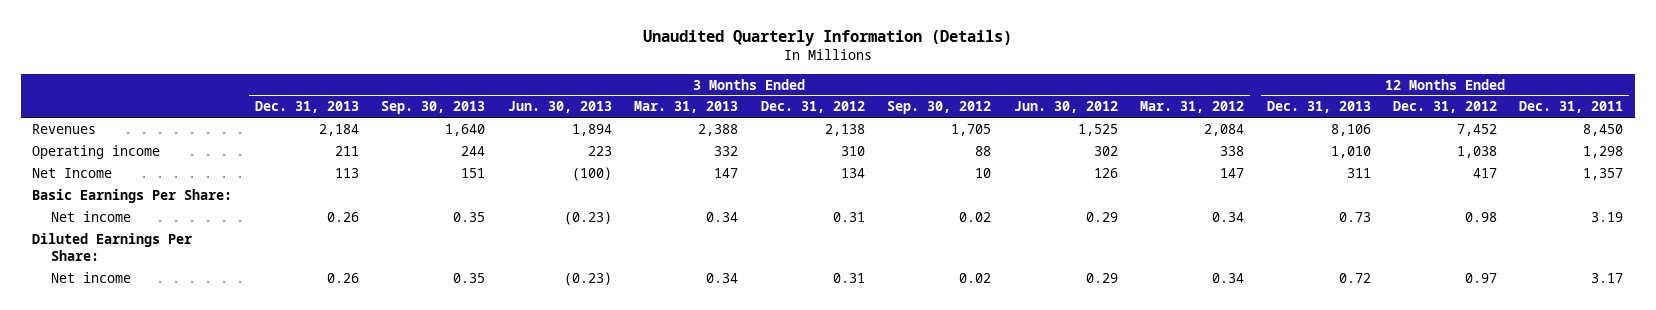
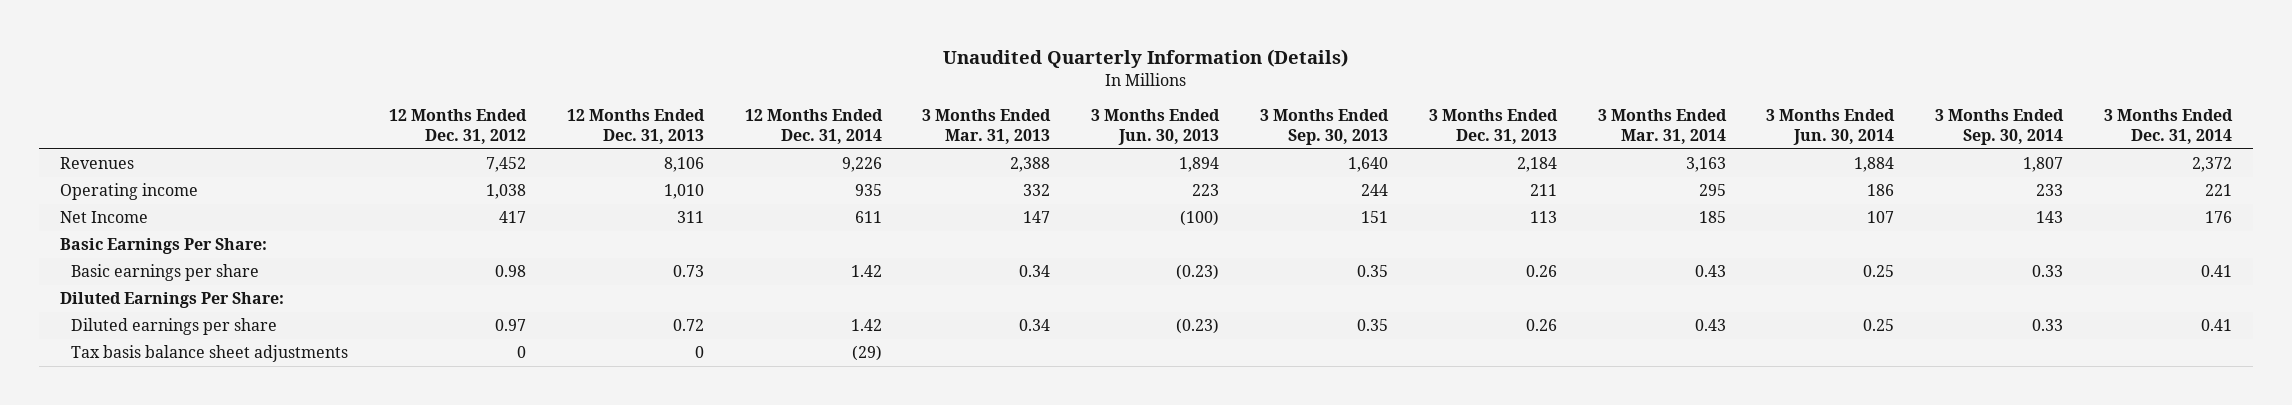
- | 3 Months Ended Dec. 31, 2013 | 3 Months Ended Sep. 30, 2013 | 3 Months Ended Jun. 30, 2013 | 3 Months Ended Mar. 31, 2013 | 3 Months Ended Dec. 31, 2012 | 3 Months Ended Sep. 30, 2012 | 3 Months Ended Jun. 30, 2012 | 3 Months Ended Mar. 31, 2012 | 12 Months Ended Dec. 31, 2013 | 12 Months Ended Dec. 31, 2012 | 12 Months Ended Dec. 31, 2011
+ | 12 Months Ended Dec. 31, 2012 | 12 Months Ended Dec. 31, 2013 | 12 Months Ended Dec. 31, 2014 | 3 Months Ended Mar. 31, 2013 | 3 Months Ended Jun. 30, 2013 | 3 Months Ended Sep. 30, 2013 | 3 Months Ended Dec. 31, 2013 | 3 Months Ended Mar. 31, 2014 | 3 Months Ended Jun. 30, 2014 | 3 Months Ended Sep. 30, 2014 | 3 Months Ended Dec. 31, 2014
- Net income | 0.26 | 0.35 | (0.23) | 0.34 | 0.31 | 0.02 | 0.29 | 0.34 | 0.73 | 0.98 | 3.19
+ Basic earnings per share | 0.98 | 0.73 | 1.42 | 0.34 | (0.23) | 0.35 | 0.26 | 0.43 | 0.25 | 0.33 | 0.41
- Net income | 0.26 | 0.35 | (0.23) | 0.34 | 0.31 | 0.02 | 0.29 | 0.34 | 0.72 | 0.97 | 3.17
+ Diluted earnings per share | 0.97 | 0.72 | 1.42 | 0.34 | (0.23) | 0.35 | 0.26 | 0.43 | 0.25 | 0.33 | 0.41
+ Tax basis balance sheet adjustments | 0 | 0 | (29) | | | | | | | |

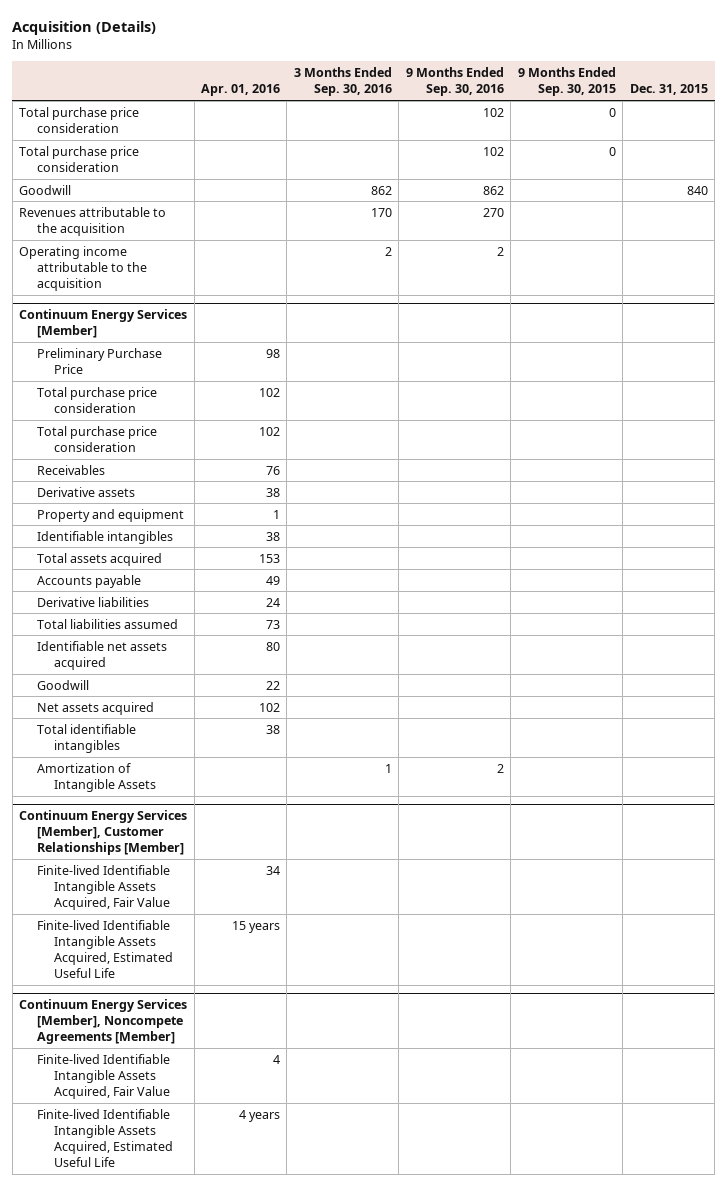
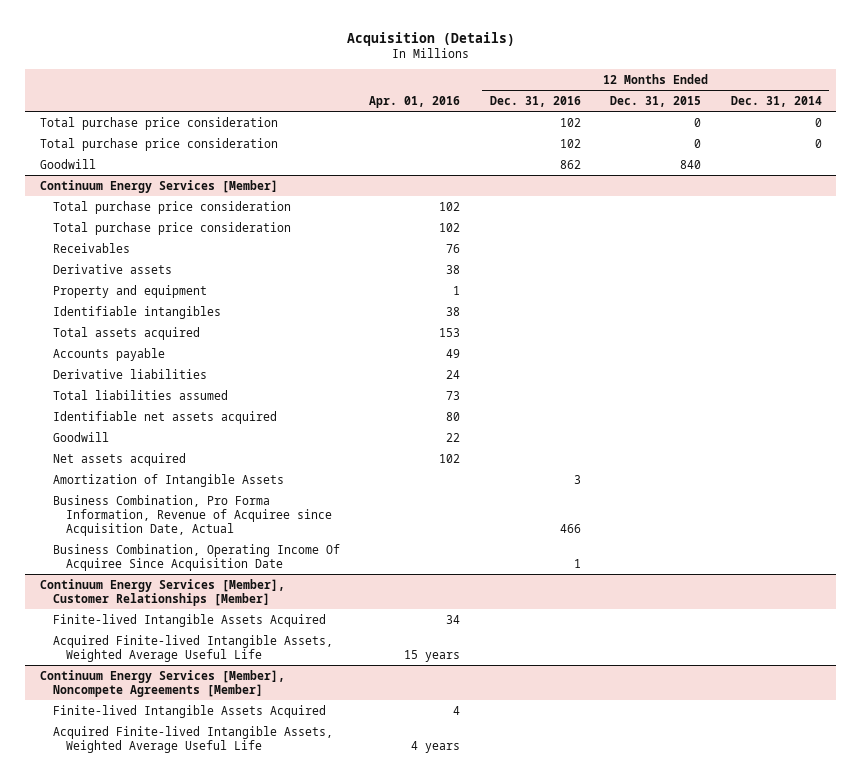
- | Apr. 01, 2016 | 3 Months Ended Sep. 30, 2016 | 9 Months Ended Sep. 30, 2016 | 9 Months Ended Sep. 30, 2015 | Dec. 31, 2015
+ | Apr. 01, 2016 | 12 Months Ended Dec. 31, 2016 | 12 Months Ended Dec. 31, 2015 | 12 Months Ended Dec. 31, 2014
- Revenues attributable to the acquisition | | 170 | 270 | |
- Operating income attributable to the acquisition | | 2 | 2 | |
@ Continuum Energy Services [Member]
- Preliminary Purchase Price | 98 | | | |
- Total identifiable intangibles | 38 | | | |
+ Business Combination, Pro Forma Information, Revenue of Acquiree since Acquisition Date, Actual | | 466 | |
+ Business Combination, Operating Income Of Acquiree Since Acquisition Date | | 1 | |
@ Continuum Energy Services [Member], Customer Relationships [Member]
- Finite-lived Identifiable Intangible Assets Acquired, Fair Value | 34 | | | |
- Finite-lived Identifiable Intangible Assets Acquired, Estimated Useful Life | 15 years | | | |
+ Finite-lived Intangible Assets Acquired | 34 | | |
+ Acquired Finite-lived Intangible Assets, Weighted Average Useful Life | 15 years | | |
@ Continuum Energy Services [Member], Noncompete Agreements [Member]
- Finite-lived Identifiable Intangible Assets Acquired, Fair Value | 4 | | | |
- Finite-lived Identifiable Intangible Assets Acquired, Estimated Useful Life | 4 years | | | |
+ Finite-lived Intangible Assets Acquired | 4 | | |
+ Acquired Finite-lived Intangible Assets, Weighted Average Useful Life | 4 years | | |

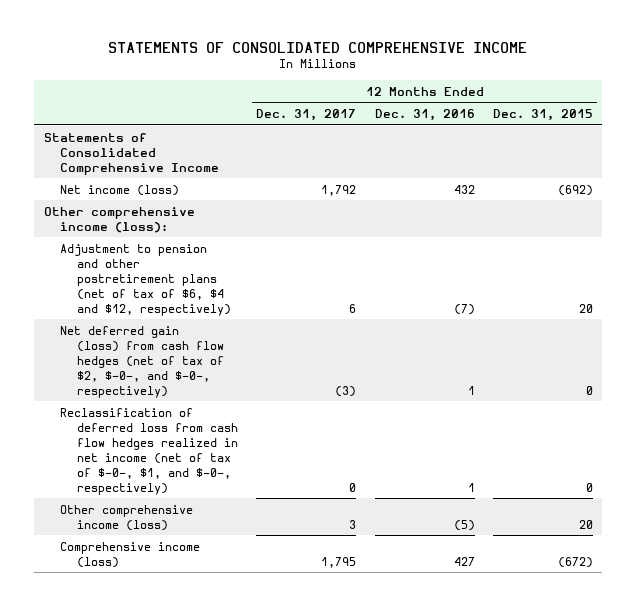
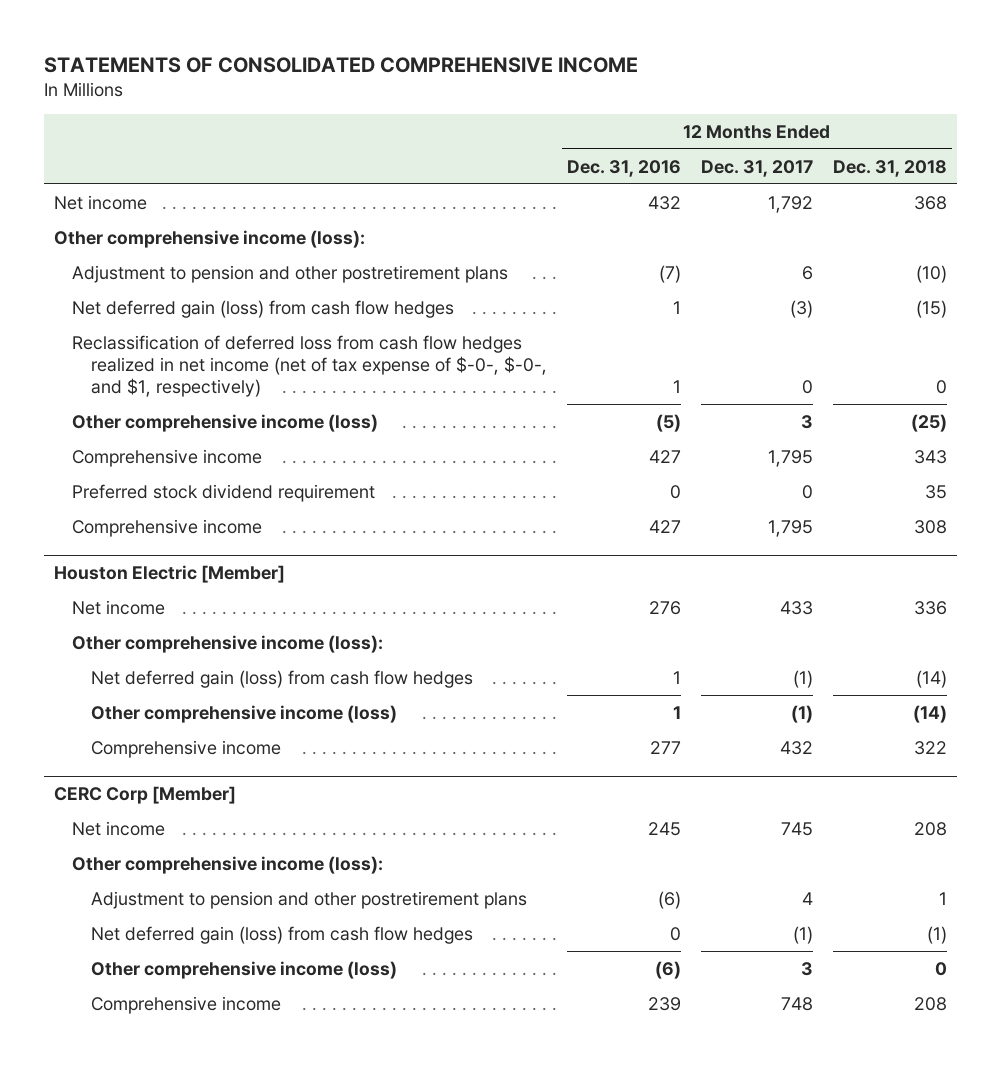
- | 12 Months Ended Dec. 31, 2017 | 12 Months Ended Dec. 31, 2016 | 12 Months Ended Dec. 31, 2015
+ | 12 Months Ended Dec. 31, 2016 | 12 Months Ended Dec. 31, 2017 | 12 Months Ended Dec. 31, 2018
- Statements of Consolidated Comprehensive Income
- Net income (loss) | 1,792 | 432 | (692)
+ Net income | 432 | 1,792 | 368
- Adjustment to pension and other postretirement plans (net of tax of $6, $4 and $12, respectively) | 6 | (7) | 20
- Net deferred gain (loss) from cash flow hedges (net of tax of $2, $-0-, and $-0-, respectively) | (3) | 1 | 0
- Reclassification of deferred loss from cash flow hedges realized in net income (net of tax of $-0-, $1, and $-0-, respectively) | 0 | 1 | 0
+ Adjustment to pension and other postretirement plans | (7) | 6 | (10)
+ Net deferred gain (loss) from cash flow hedges | 1 | (3) | (15)
+ Reclassification of deferred loss from cash flow hedges realized in net income (net of tax expense of $-0-, $-0-, and $1, respectively) | 1 | 0 | 0
- Comprehensive income (loss) | 1,795 | 427 | (672)
+ Comprehensive income | 427 | 1,795 | 343
+ Preferred stock dividend requirement | 0 | 0 | 35
+ Comprehensive income | 427 | 1,795 | 308
+ Houston Electric [Member]
+ Net income | 276 | 433 | 336
+ Other comprehensive income (loss):
+ Net deferred gain (loss) from cash flow hedges | 1 | (1) | (14)
+ Other comprehensive income (loss) | 1 | (1) | (14)
+ Comprehensive income | 277 | 432 | 322
+ CERC Corp [Member]
+ Net income | 245 | 745 | 208
+ Other comprehensive income (loss):
+ Adjustment to pension and other postretirement plans | (6) | 4 | 1
+ Net deferred gain (loss) from cash flow hedges | 0 | (1) | (1)
+ Other comprehensive income (loss) | (6) | 3 | 0
+ Comprehensive income | 239 | 748 | 208

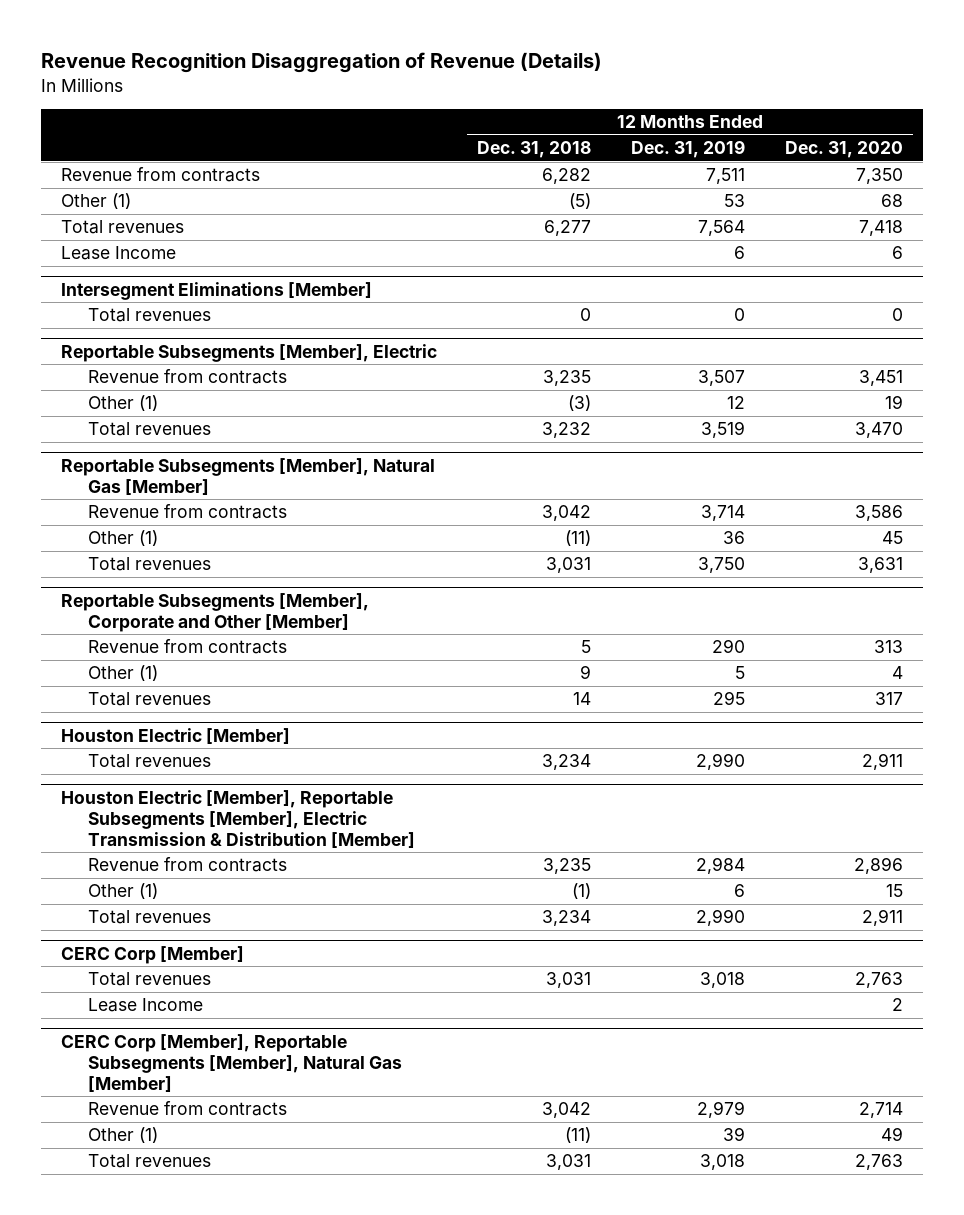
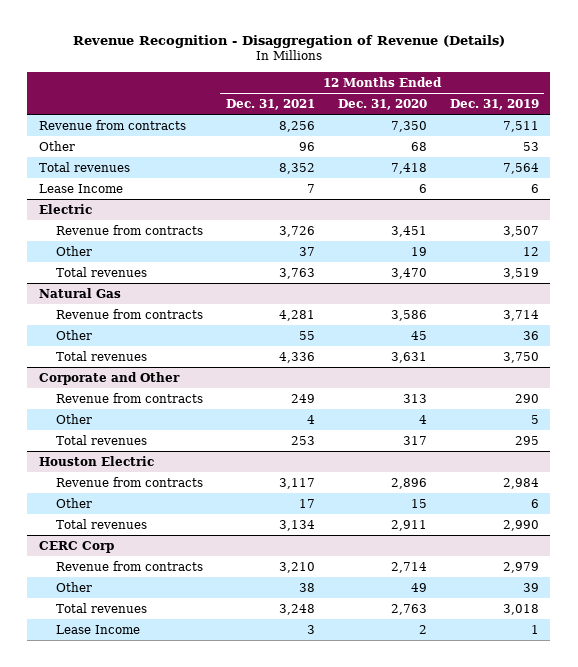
- Revenue Recognition Disaggregation of Revenue (Details)
+ Revenue Recognition - Disaggregation of Revenue (Details)
- | 12 Months Ended Dec. 31, 2018 | 12 Months Ended Dec. 31, 2019 | 12 Months Ended Dec. 31, 2020
+ | 12 Months Ended Dec. 31, 2021 | 12 Months Ended Dec. 31, 2020 | 12 Months Ended Dec. 31, 2019
- Other (1) | (5) | 53 | 68
+ Other | 96 | 68 | 53
- Intersegment Eliminations [Member]
- Total revenues | 0 | 0 | 0
- Reportable Subsegments [Member], Electric
+ Electric
- Other (1) | (3) | 12 | 19
+ Other | 37 | 19 | 12
- Reportable Subsegments [Member], Natural Gas [Member]
+ Natural Gas
- Other (1) | (11) | 36 | 45
+ Other | 55 | 45 | 36
- Reportable Subsegments [Member], Corporate and Other [Member]
+ Corporate and Other
- Other (1) | 9 | 5 | 4
+ Other | 4 | 4 | 5
- Houston Electric [Member]
- Total revenues | 3,234 | 2,990 | 2,911
- Houston Electric [Member], Reportable Subsegments [Member], Electric Transmission & Distribution [Member]
+ Houston Electric
- Other (1) | (1) | 6 | 15
+ Other | 17 | 15 | 6
- CERC Corp [Member]
- Total revenues | 3,031 | 3,018 | 2,763
- Lease Income | | | 2
- CERC Corp [Member], Reportable Subsegments [Member], Natural Gas [Member]
+ CERC Corp
- Other (1) | (11) | 39 | 49
+ Other | 38 | 49 | 39
+ Lease Income | 3 | 2 | 1

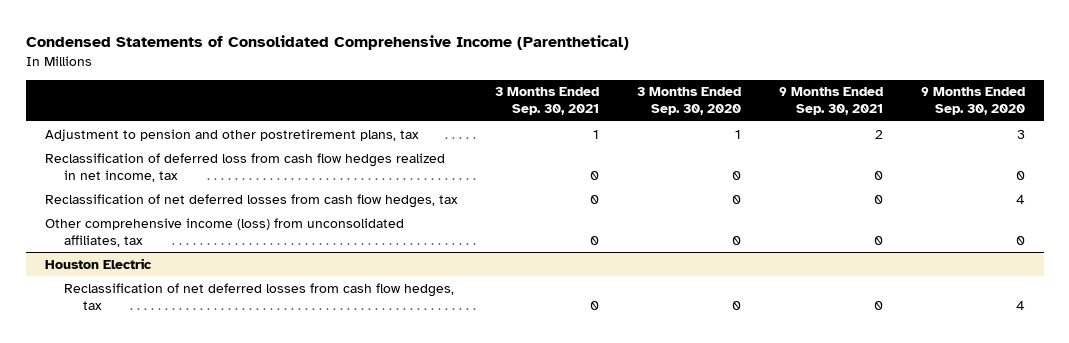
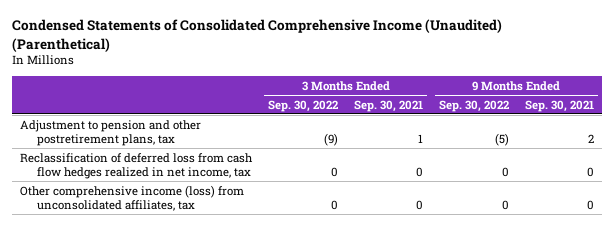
- Condensed Statements of Consolidated Comprehensive Income (Parenthetical)
+ Condensed Statements of Consolidated Comprehensive Income (Unaudited) (Parenthetical)
- | 3 Months Ended Sep. 30, 2021 | 3 Months Ended Sep. 30, 2020 | 9 Months Ended Sep. 30, 2021 | 9 Months Ended Sep. 30, 2020
+ | 3 Months Ended Sep. 30, 2022 | 3 Months Ended Sep. 30, 2021 | 9 Months Ended Sep. 30, 2022 | 9 Months Ended Sep. 30, 2021
- Reclassification of net deferred losses from cash flow hedges, tax | 0 | 0 | 0 | 4
- Houston Electric
- Reclassification of net deferred losses from cash flow hedges, tax | 0 | 0 | 0 | 4

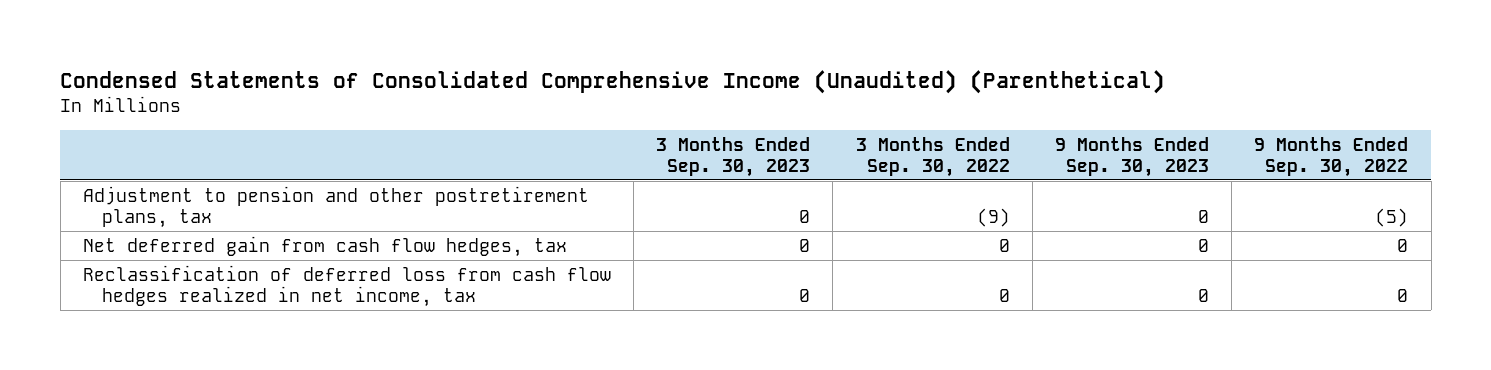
- | 3 Months Ended Sep. 30, 2022 | 3 Months Ended Sep. 30, 2021 | 9 Months Ended Sep. 30, 2022 | 9 Months Ended Sep. 30, 2021
+ | 3 Months Ended Sep. 30, 2023 | 3 Months Ended Sep. 30, 2022 | 9 Months Ended Sep. 30, 2023 | 9 Months Ended Sep. 30, 2022
+ Net deferred gain from cash flow hedges, tax | 0 | 0 | 0 | 0
- Other comprehensive income (loss) from unconsolidated affiliates, tax | 0 | 0 | 0 | 0

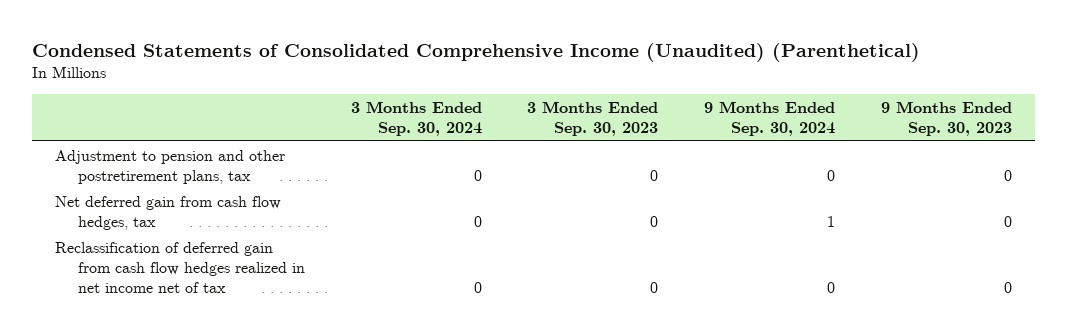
- | 3 Months Ended Sep. 30, 2023 | 3 Months Ended Sep. 30, 2022 | 9 Months Ended Sep. 30, 2023 | 9 Months Ended Sep. 30, 2022
+ | 3 Months Ended Sep. 30, 2024 | 3 Months Ended Sep. 30, 2023 | 9 Months Ended Sep. 30, 2024 | 9 Months Ended Sep. 30, 2023
- Reclassification of deferred loss from cash flow hedges realized in net income, tax | 0 | 0 | 0 | 0
+ Reclassification of deferred gain from cash flow hedges realized in net income net of tax | 0 | 0 | 0 | 0

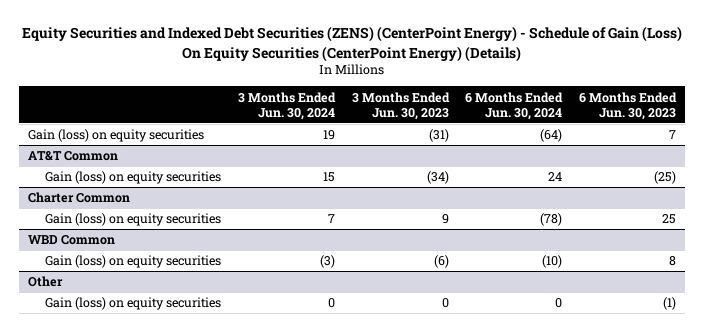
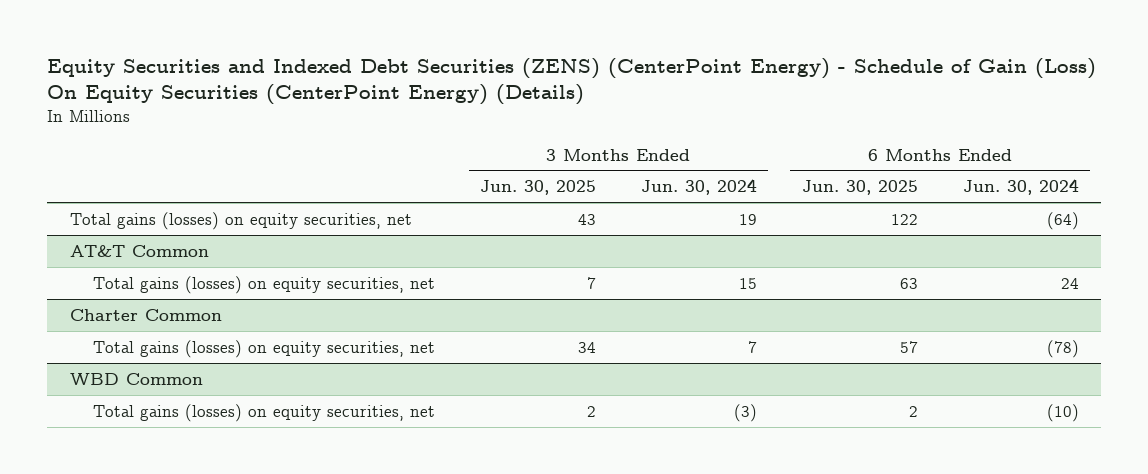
- | 3 Months Ended Jun. 30, 2024 | 3 Months Ended Jun. 30, 2023 | 6 Months Ended Jun. 30, 2024 | 6 Months Ended Jun. 30, 2023
+ | 3 Months Ended Jun. 30, 2025 | 3 Months Ended Jun. 30, 2024 | 6 Months Ended Jun. 30, 2025 | 6 Months Ended Jun. 30, 2024
- Gain (loss) on equity securities | 19 | (31) | (64) | 7
+ Total gains (losses) on equity securities, net | 43 | 19 | 122 | (64)
@ AT&T Common
- Gain (loss) on equity securities | 15 | (34) | 24 | (25)
+ Total gains (losses) on equity securities, net | 7 | 15 | 63 | 24
@ Charter Common
- Gain (loss) on equity securities | 7 | 9 | (78) | 25
+ Total gains (losses) on equity securities, net | 34 | 7 | 57 | (78)
@ WBD Common
- Gain (loss) on equity securities | (3) | (6) | (10) | 8
- Other
- Gain (loss) on equity securities | 0 | 0 | 0 | (1)
@ WBD Common
+ Total gains (losses) on equity securities, net | 2 | (3) | 2 | (10)

